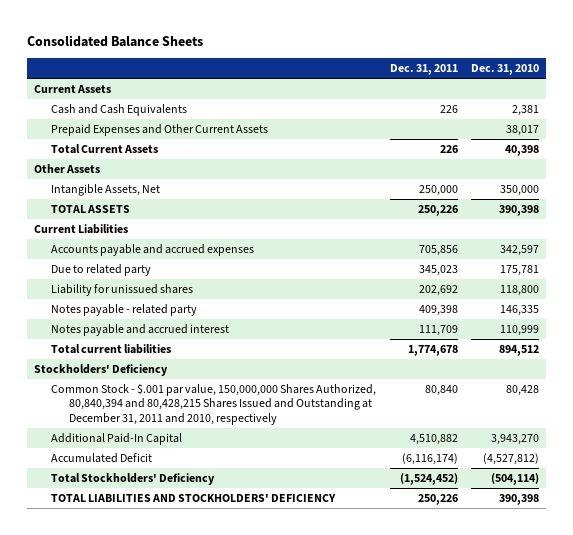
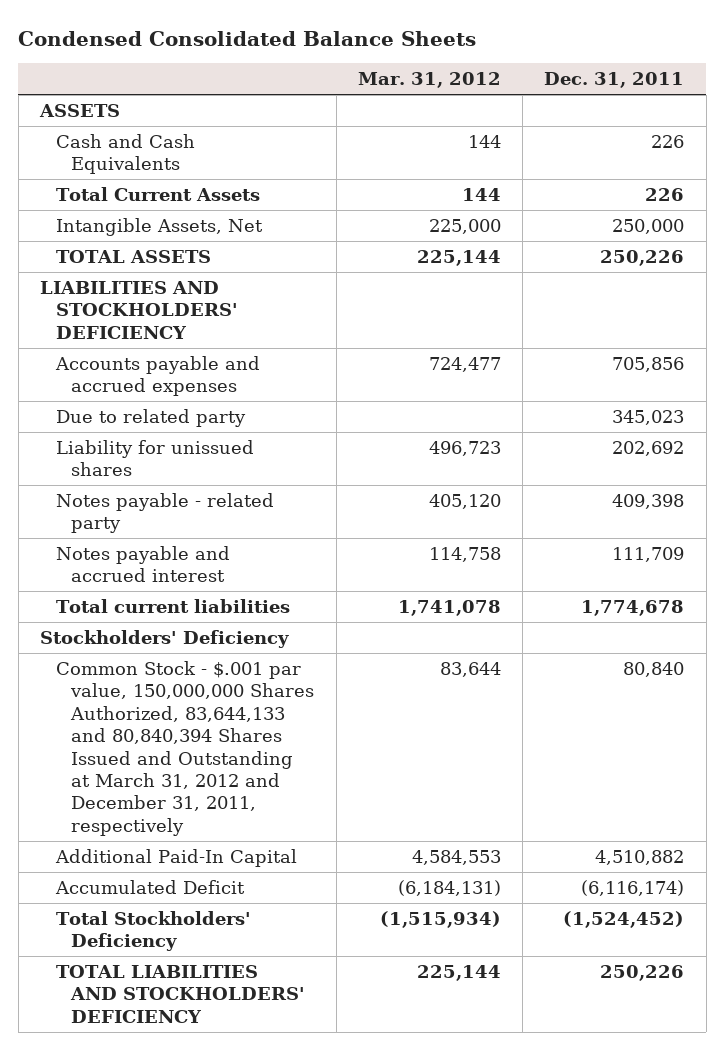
- Consolidated Balance Sheets
+ Condensed Consolidated Balance Sheets
- | Dec. 31, 2011 | Dec. 31, 2010
+ | Mar. 31, 2012 | Dec. 31, 2011
- Current Assets
+ ASSETS
- Prepaid Expenses and Other Current Assets | | 38,017
- Other Assets
- Current Liabilities
+ LIABILITIES AND STOCKHOLDERS' DEFICIENCY
- Common Stock - $.001 par value, 150,000,000 Shares Authorized, 80,840,394 and 80,428,215 Shares Issued and Outstanding at December 31, 2011 and 2010, respectively | 80,840 | 80,428
+ Common Stock - $.001 par value, 150,000,000 Shares Authorized, 83,644,133 and 80,840,394 Shares Issued and Outstanding at March 31, 2012 and December 31, 2011, respectively | 83,644 | 80,840

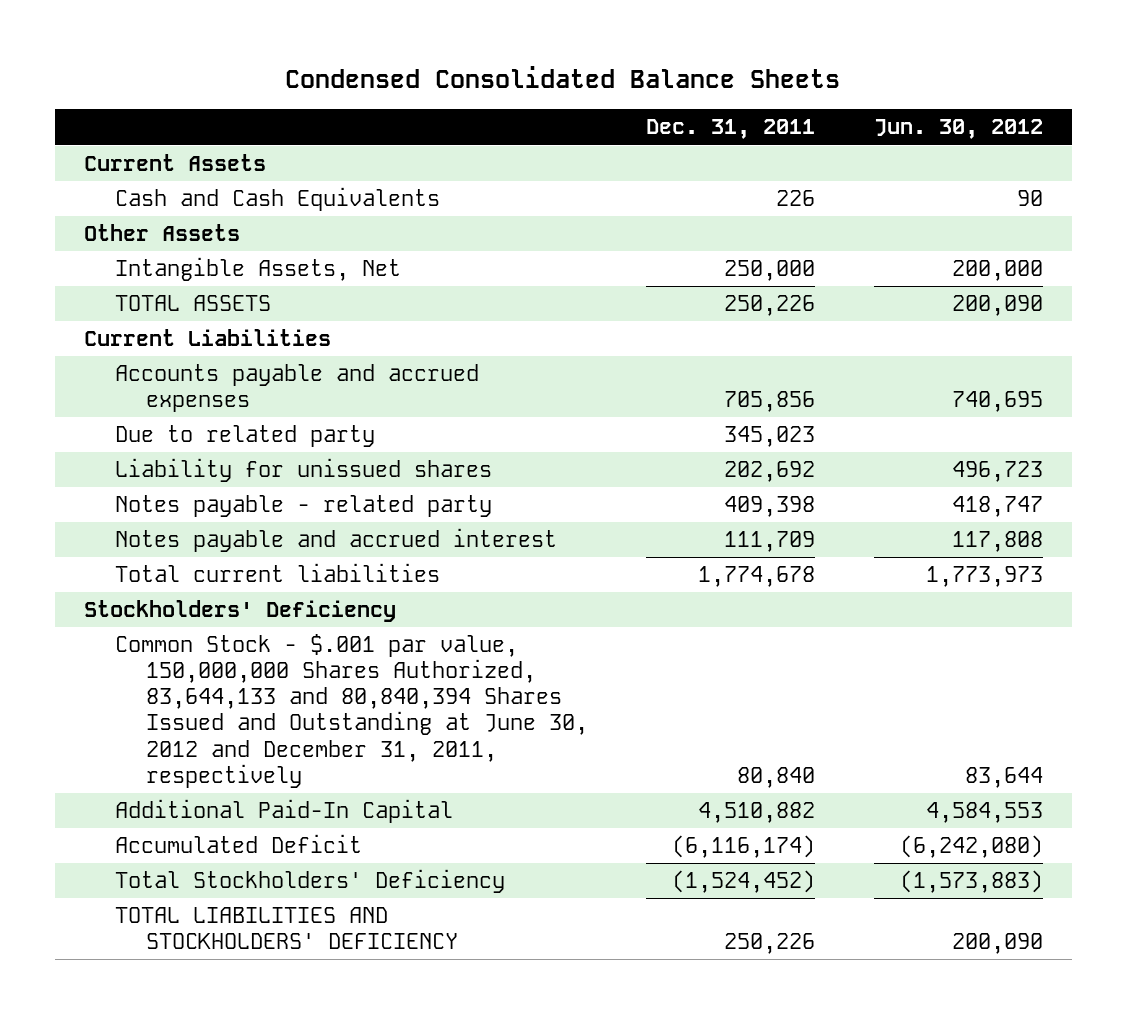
- | Mar. 31, 2012 | Dec. 31, 2011
+ | Dec. 31, 2011 | Jun. 30, 2012
- ASSETS
+ Current Assets
- Total Current Assets | 144 | 226
+ Other Assets
- LIABILITIES AND STOCKHOLDERS' DEFICIENCY
+ Current Liabilities
- Common Stock - $.001 par value, 150,000,000 Shares Authorized, 83,644,133 and 80,840,394 Shares Issued and Outstanding at March 31, 2012 and December 31, 2011, respectively | 83,644 | 80,840
+ Common Stock - $.001 par value, 150,000,000 Shares Authorized, 83,644,133 and 80,840,394 Shares Issued and Outstanding at June 30, 2012 and December 31, 2011, respectively | 80,840 | 83,644

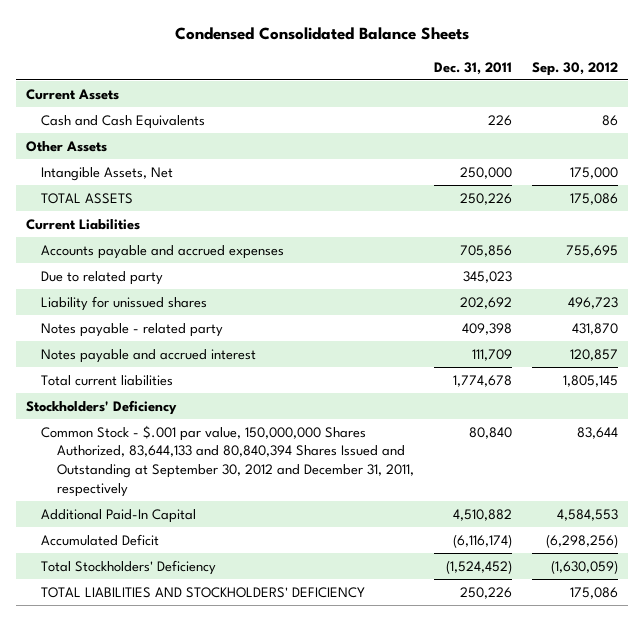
- | Dec. 31, 2011 | Jun. 30, 2012
+ | Dec. 31, 2011 | Sep. 30, 2012
- Common Stock - $.001 par value, 150,000,000 Shares Authorized, 83,644,133 and 80,840,394 Shares Issued and Outstanding at June 30, 2012 and December 31, 2011, respectively | 80,840 | 83,644
+ Common Stock - $.001 par value, 150,000,000 Shares Authorized, 83,644,133 and 80,840,394 Shares Issued and Outstanding at September 30, 2012 and December 31, 2011, respectively | 80,840 | 83,644

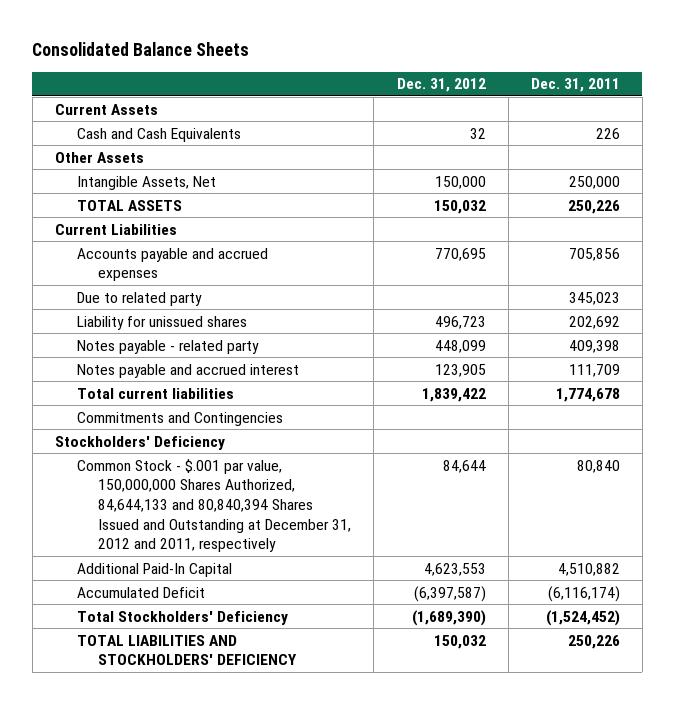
- Condensed Consolidated Balance Sheets
+ Consolidated Balance Sheets
- | Dec. 31, 2011 | Sep. 30, 2012
+ | Dec. 31, 2012 | Dec. 31, 2011
+ Commitments and Contingencies
- Common Stock - $.001 par value, 150,000,000 Shares Authorized, 83,644,133 and 80,840,394 Shares Issued and Outstanding at September 30, 2012 and December 31, 2011, respectively | 80,840 | 83,644
+ Common Stock - $.001 par value, 150,000,000 Shares Authorized, 84,644,133 and 80,840,394 Shares Issued and Outstanding at December 31, 2012 and 2011, respectively | 84,644 | 80,840

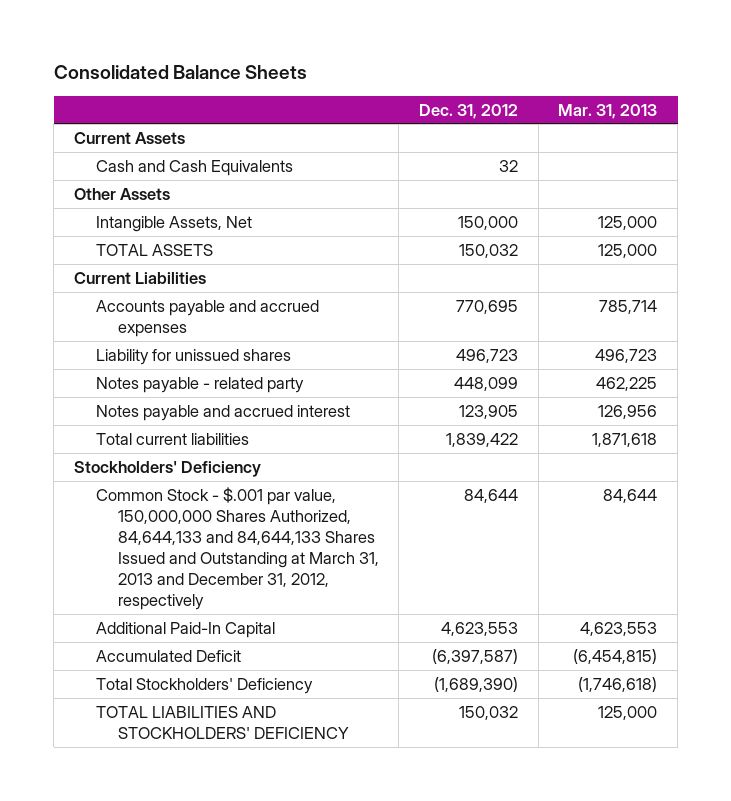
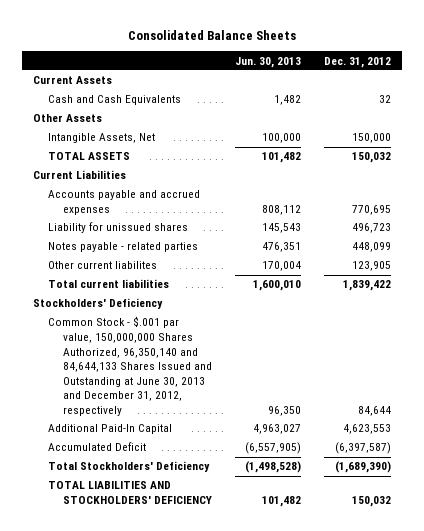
- | Dec. 31, 2012 | Mar. 31, 2013
+ | Jun. 30, 2013 | Dec. 31, 2012
- Notes payable - related party | 448,099 | 462,225
- Notes payable and accrued interest | 123,905 | 126,956
+ Notes payable - related parties | 476,351 | 448,099
+ Other current liabilites | 170,004 | 123,905
- Common Stock - $.001 par value, 150,000,000 Shares Authorized, 84,644,133 and 84,644,133 Shares Issued and Outstanding at March 31, 2013 and December 31, 2012, respectively | 84,644 | 84,644
+ Common Stock - $.001 par value, 150,000,000 Shares Authorized, 96,350,140 and 84,644,133 Shares Issued and Outstanding at June 30, 2013 and December 31, 2012, respectively | 96,350 | 84,644

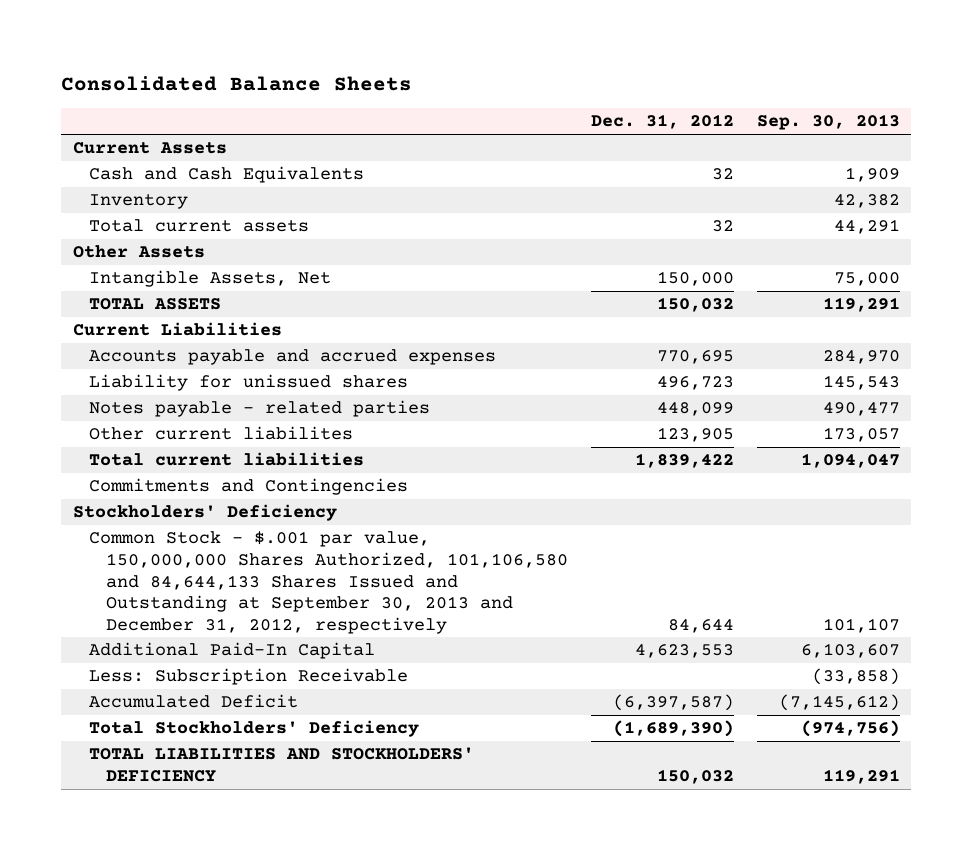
- | Jun. 30, 2013 | Dec. 31, 2012
+ | Dec. 31, 2012 | Sep. 30, 2013
+ Inventory | | 42,382
+ Total current assets | 32 | 44,291
+ Commitments and Contingencies
- Common Stock - $.001 par value, 150,000,000 Shares Authorized, 96,350,140 and 84,644,133 Shares Issued and Outstanding at June 30, 2013 and December 31, 2012, respectively | 96,350 | 84,644
+ Common Stock - $.001 par value, 150,000,000 Shares Authorized, 101,106,580 and 84,644,133 Shares Issued and Outstanding at September 30, 2013 and December 31, 2012, respectively | 84,644 | 101,107
+ Less: Subscription Receivable | | (33,858)

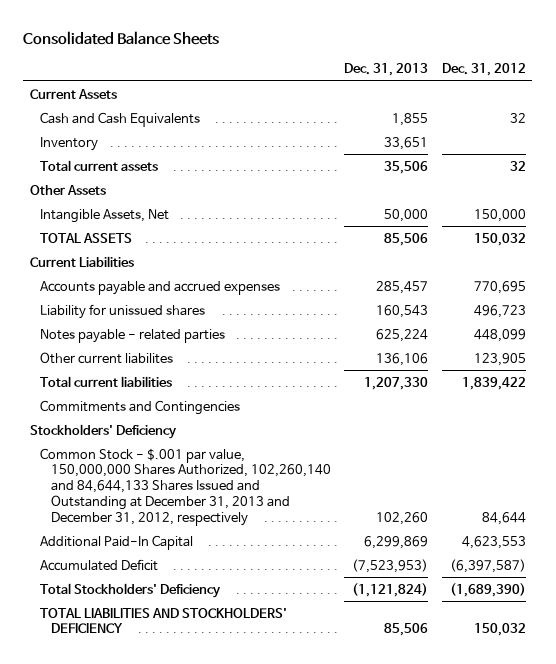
- | Dec. 31, 2012 | Sep. 30, 2013
+ | Dec. 31, 2013 | Dec. 31, 2012
- Common Stock - $.001 par value, 150,000,000 Shares Authorized, 101,106,580 and 84,644,133 Shares Issued and Outstanding at September 30, 2013 and December 31, 2012, respectively | 84,644 | 101,107
+ Common Stock - $.001 par value, 150,000,000 Shares Authorized, 102,260,140 and 84,644,133 Shares Issued and Outstanding at December 31, 2013 and December 31, 2012, respectively | 102,260 | 84,644
- Less: Subscription Receivable | | (33,858)

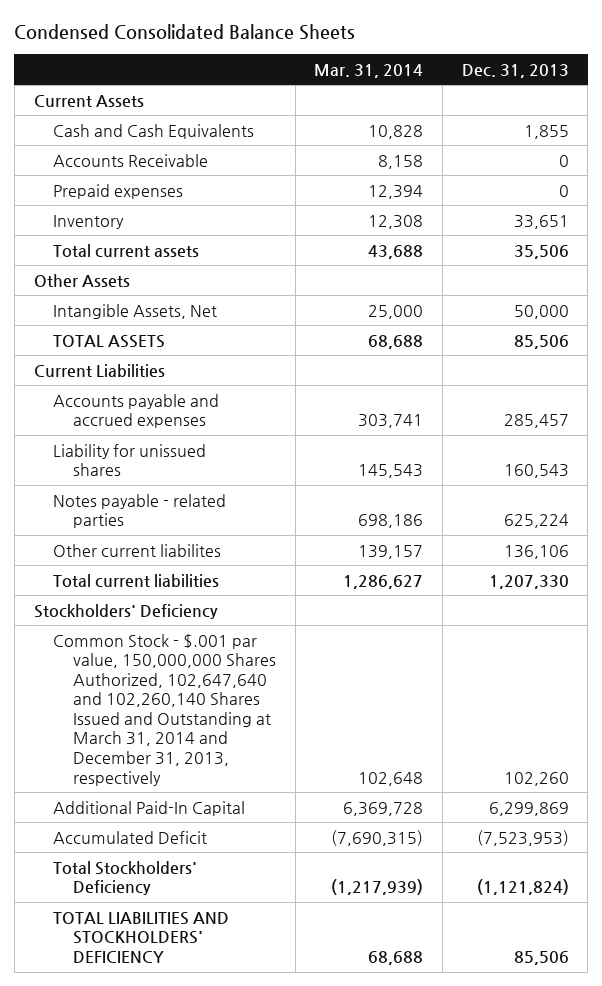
- Consolidated Balance Sheets
+ Condensed Consolidated Balance Sheets
- | Dec. 31, 2013 | Dec. 31, 2012
+ | Mar. 31, 2014 | Dec. 31, 2013
+ Accounts Receivable | 8,158 | 0
+ Prepaid expenses | 12,394 | 0
- Commitments and Contingencies
- Common Stock - $.001 par value, 150,000,000 Shares Authorized, 102,260,140 and 84,644,133 Shares Issued and Outstanding at December 31, 2013 and December 31, 2012, respectively | 102,260 | 84,644
+ Common Stock - $.001 par value, 150,000,000 Shares Authorized, 102,647,640 and 102,260,140 Shares Issued and Outstanding at March 31, 2014 and December 31, 2013, respectively | 102,648 | 102,260

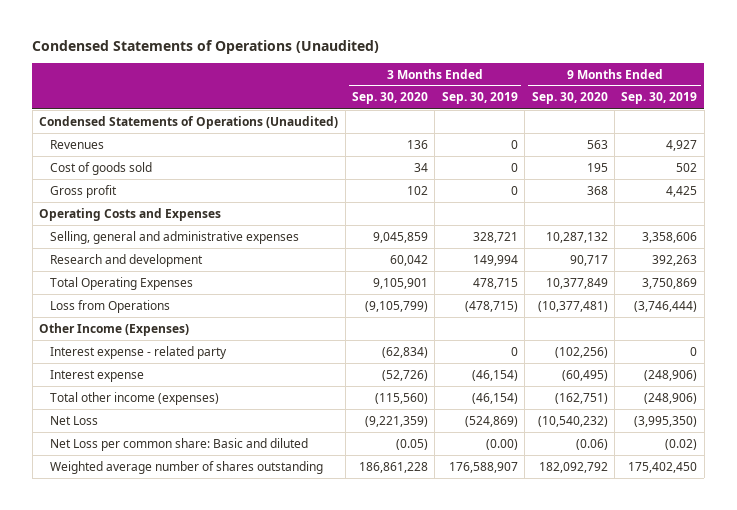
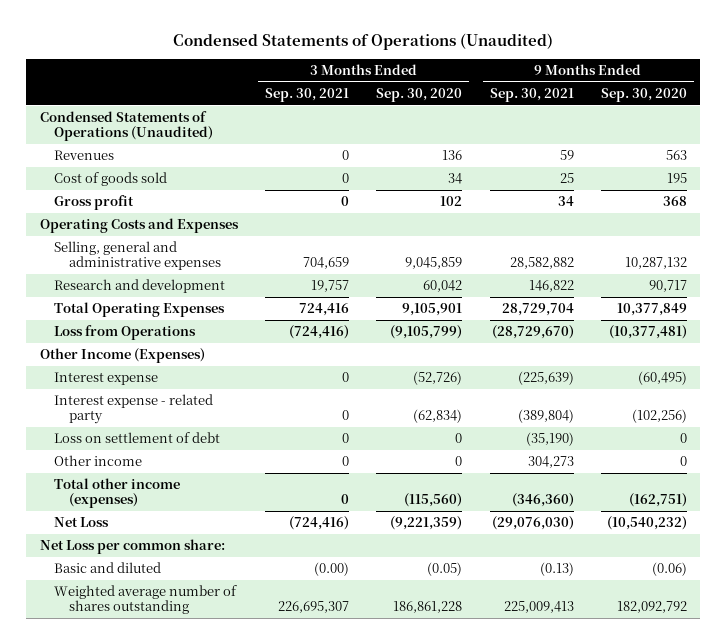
- | 3 Months Ended Sep. 30, 2020 | 3 Months Ended Sep. 30, 2019 | 9 Months Ended Sep. 30, 2020 | 9 Months Ended Sep. 30, 2019
+ | 3 Months Ended Sep. 30, 2021 | 3 Months Ended Sep. 30, 2020 | 9 Months Ended Sep. 30, 2021 | 9 Months Ended Sep. 30, 2020
moved down: Interest expense - related party | 0 | (62,834) | (389,804) | (102,256)
+ Loss on settlement of debt | 0 | 0 | (35,190) | 0
+ Other income | 0 | 0 | 304,273 | 0
- Net Loss per common share: Basic and diluted | (0.05) | (0.00) | (0.06) | (0.02)
+ Net Loss per common share:
+ Basic and diluted | (0.00) | (0.05) | (0.13) | (0.06)

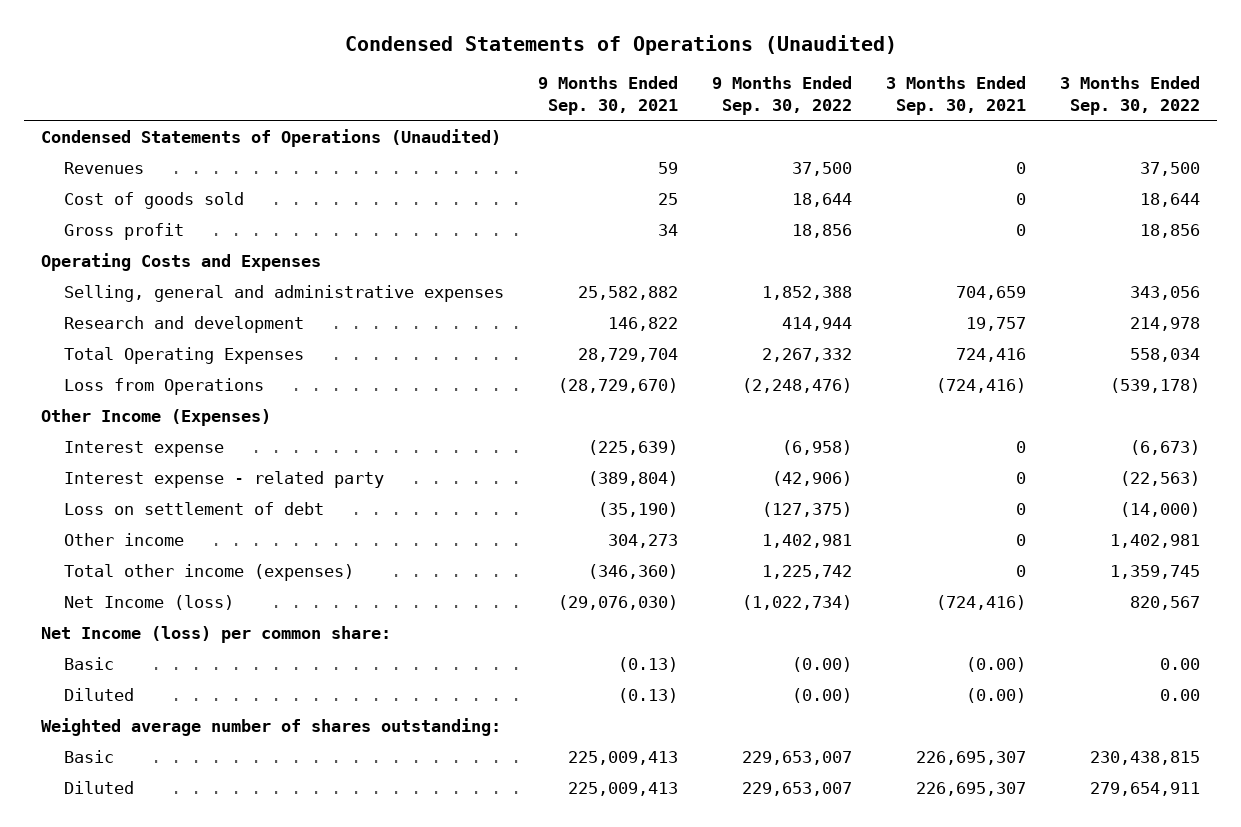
- | 3 Months Ended Sep. 30, 2021 | 3 Months Ended Sep. 30, 2020 | 9 Months Ended Sep. 30, 2021 | 9 Months Ended Sep. 30, 2020
+ | 9 Months Ended Sep. 30, 2021 | 9 Months Ended Sep. 30, 2022 | 3 Months Ended Sep. 30, 2021 | 3 Months Ended Sep. 30, 2022
- Selling, general and administrative expenses | 704,659 | 9,045,859 | 28,582,882 | 10,287,132
+ Selling, general and administrative expenses | 25,582,882 | 1,852,388 | 704,659 | 343,056
- Net Loss | (724,416) | (9,221,359) | (29,076,030) | (10,540,232)
- Net Loss per common share:
- Basic and diluted | (0.00) | (0.05) | (0.13) | (0.06)
- Weighted average number of shares outstanding | 226,695,307 | 186,861,228 | 225,009,413 | 182,092,792
+ Net Income (loss) | (29,076,030) | (1,022,734) | (724,416) | 820,567
+ Net Income (loss) per common share:
+ Basic | (0.13) | (0.00) | (0.00) | 0.00
+ Diluted | (0.13) | (0.00) | (0.00) | 0.00
+ Weighted average number of shares outstanding:
+ Basic | 225,009,413 | 229,653,007 | 226,695,307 | 230,438,815
+ Diluted | 225,009,413 | 229,653,007 | 226,695,307 | 279,654,911

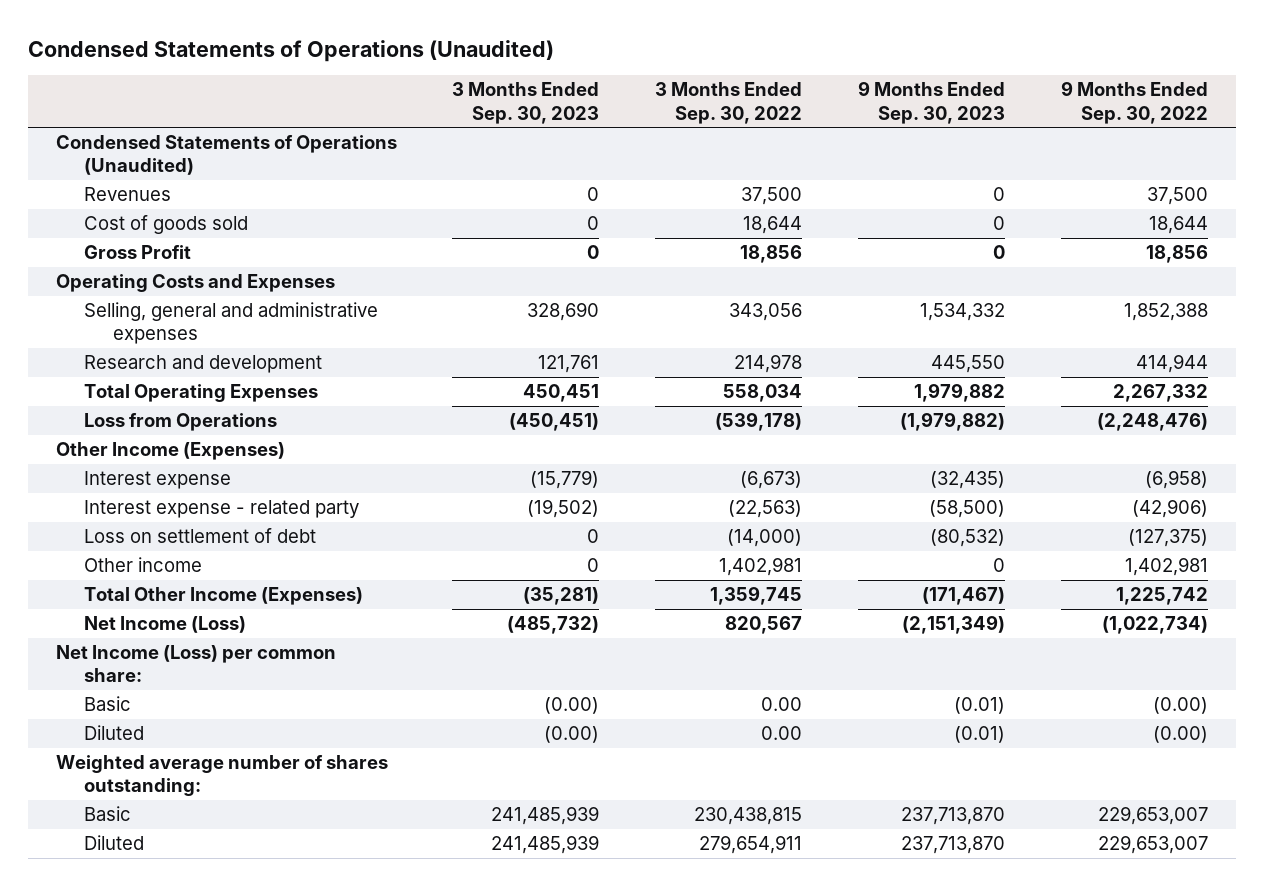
- | 9 Months Ended Sep. 30, 2021 | 9 Months Ended Sep. 30, 2022 | 3 Months Ended Sep. 30, 2021 | 3 Months Ended Sep. 30, 2022
+ | 3 Months Ended Sep. 30, 2023 | 3 Months Ended Sep. 30, 2022 | 9 Months Ended Sep. 30, 2023 | 9 Months Ended Sep. 30, 2022
- Gross profit | 34 | 18,856 | 0 | 18,856
+ Gross Profit | 0 | 18,856 | 0 | 18,856
- Total other income (expenses) | (346,360) | 1,225,742 | 0 | 1,359,745
- Net Income (loss) | (29,076,030) | (1,022,734) | (724,416) | 820,567
- Net Income (loss) per common share:
+ Total Other Income (Expenses) | (35,281) | 1,359,745 | (171,467) | 1,225,742
+ Net Income (Loss) | (485,732) | 820,567 | (2,151,349) | (1,022,734)
+ Net Income (Loss) per common share:

